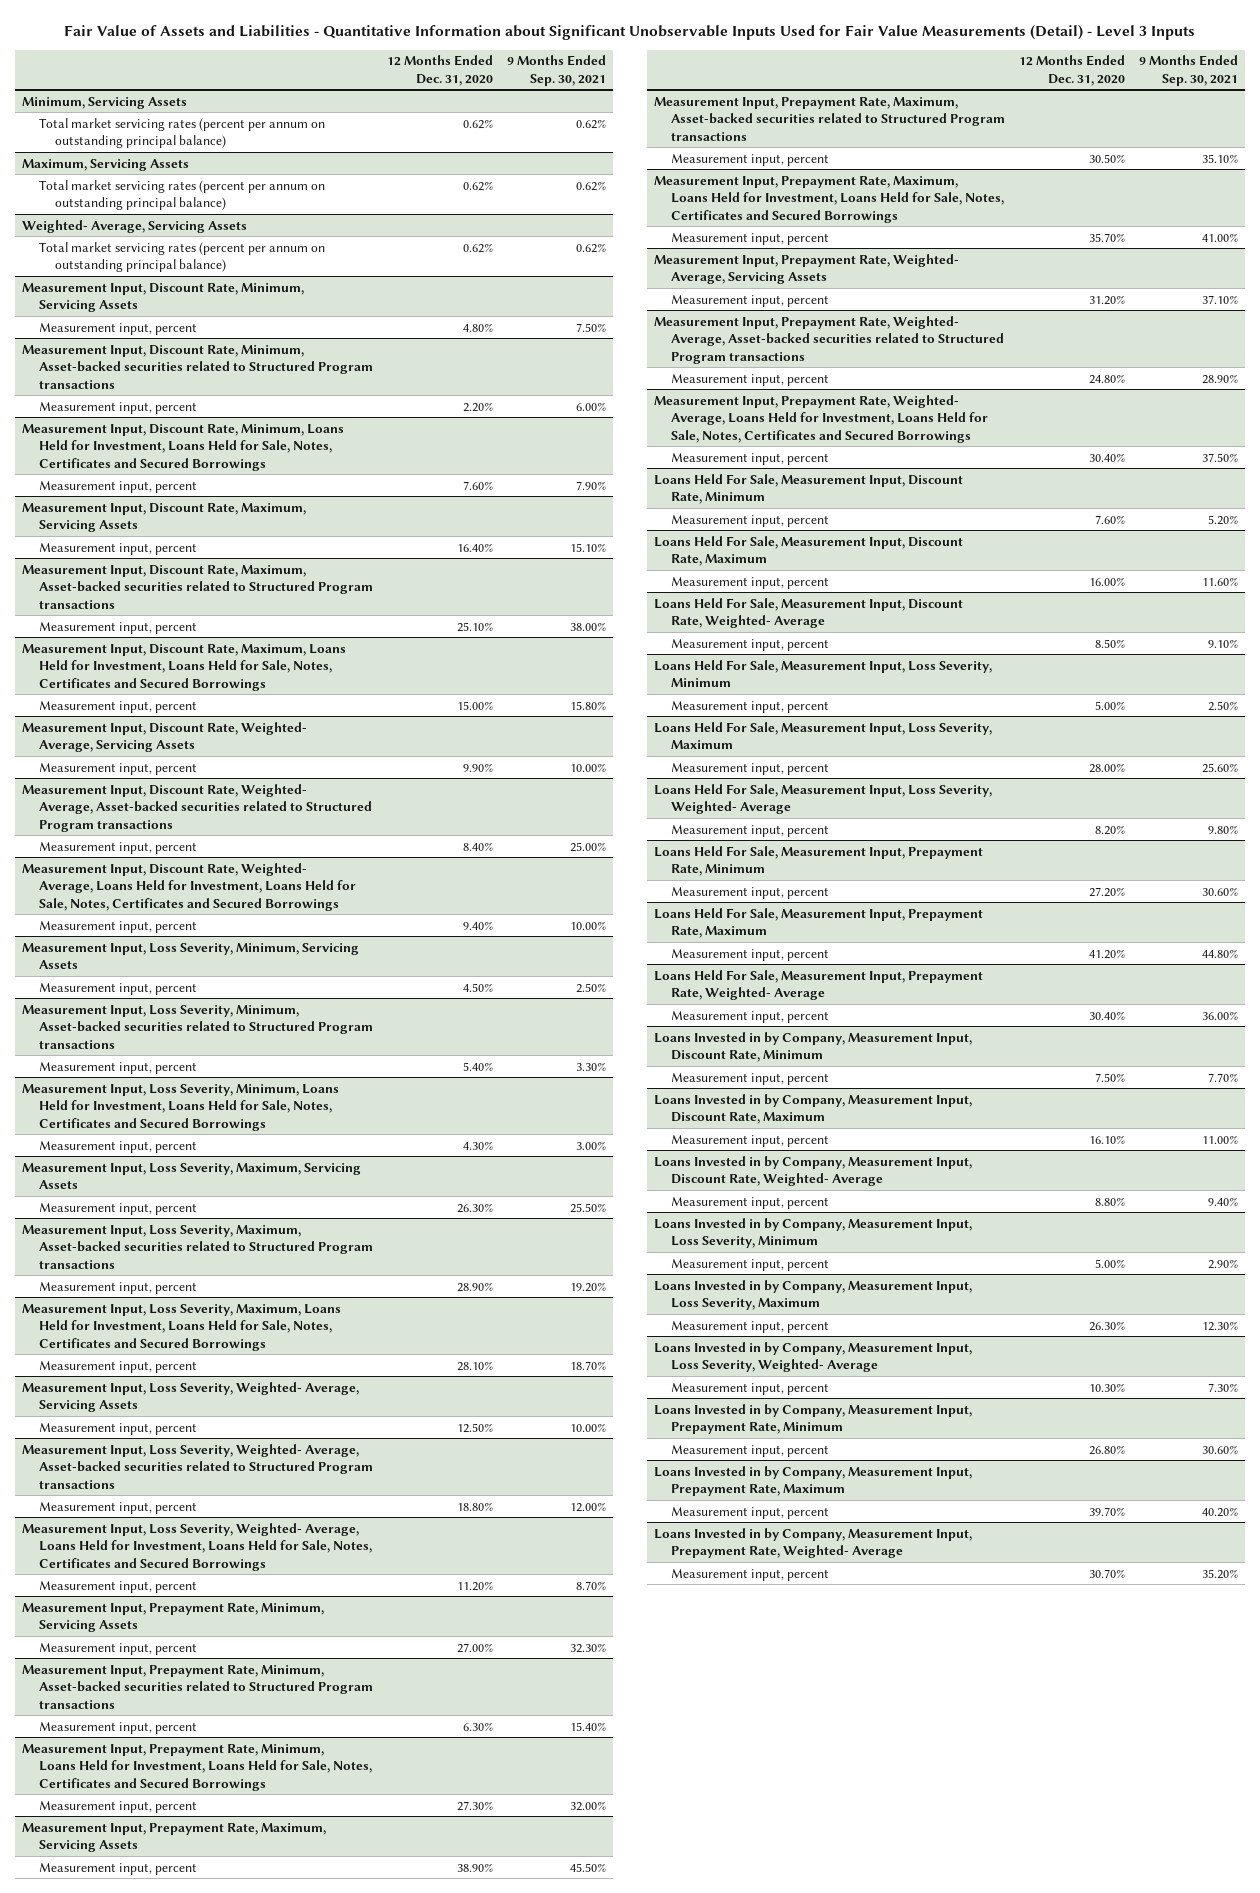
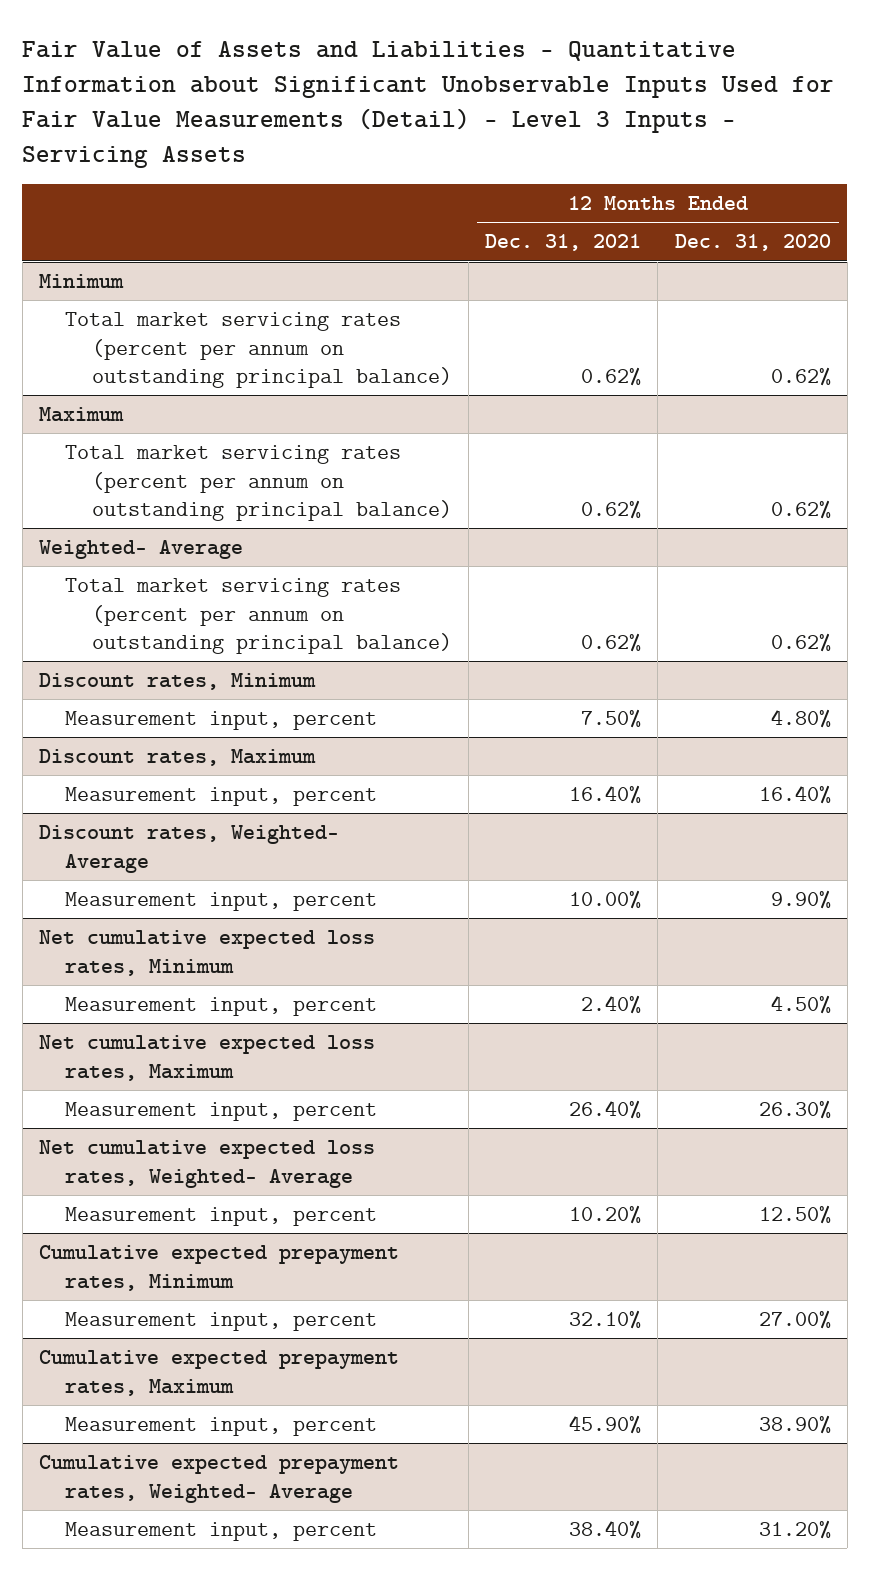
- Fair Value of Assets and Liabilities - Quantitative Information about Significant Unobservable Inputs Used for Fair Value Measurements (Detail) - Level 3 Inputs
+ Fair Value of Assets and Liabilities - Quantitative Information about Significant Unobservable Inputs Used for Fair Value Measurements (Detail) - Level 3 Inputs - Servicing Assets
- | 12 Months Ended Dec. 31, 2020 | 9 Months Ended Sep. 30, 2021
+ | 12 Months Ended Dec. 31, 2021 | 12 Months Ended Dec. 31, 2020
- Minimum, Servicing Assets
+ Minimum
- Maximum, Servicing Assets
+ Maximum
- Weighted- Average, Servicing Assets
+ Weighted- Average
- Measurement Input, Discount Rate, Minimum, Servicing Assets
+ Discount rates, Minimum
- Measurement Input, Discount Rate, Minimum, Asset-backed securities related to Structured Program transactions
- Measurement input, percent | 2.20% | 6.00%
- Measurement Input, Discount Rate, Minimum, Loans Held for Investment, Loans Held for Sale, Notes, Certificates and Secured Borrowings
- Measurement input, percent | 7.60% | 7.90%
- Measurement Input, Discount Rate, Maximum, Servicing Assets
+ Discount rates, Maximum
- Measurement Input, Discount Rate, Maximum, Asset-backed securities related to Structured Program transactions
- Measurement input, percent | 25.10% | 38.00%
- Measurement Input, Discount Rate, Maximum, Loans Held for Investment, Loans Held for Sale, Notes, Certificates and Secured Borrowings
- Measurement input, percent | 15.00% | 15.80%
- Measurement Input, Discount Rate, Weighted- Average, Servicing Assets
+ Discount rates, Weighted- Average
- Measurement Input, Discount Rate, Weighted- Average, Asset-backed securities related to Structured Program transactions
- Measurement input, percent | 8.40% | 25.00%
- Measurement Input, Discount Rate, Weighted- Average, Loans Held for Investment, Loans Held for Sale, Notes, Certificates and Secured Borrowings
- Measurement input, percent | 9.40% | 10.00%
- Measurement Input, Loss Severity, Minimum, Servicing Assets
+ Net cumulative expected loss rates, Minimum
- Measurement Input, Loss Severity, Minimum, Asset-backed securities related to Structured Program transactions
- Measurement input, percent | 5.40% | 3.30%
- Measurement Input, Loss Severity, Minimum, Loans Held for Investment, Loans Held for Sale, Notes, Certificates and Secured Borrowings
- Measurement input, percent | 4.30% | 3.00%
- Measurement Input, Loss Severity, Maximum, Servicing Assets
+ Net cumulative expected loss rates, Maximum
- Measurement Input, Loss Severity, Maximum, Asset-backed securities related to Structured Program transactions
- Measurement input, percent | 28.90% | 19.20%
- Measurement Input, Loss Severity, Maximum, Loans Held for Investment, Loans Held for Sale, Notes, Certificates and Secured Borrowings
- Measurement input, percent | 28.10% | 18.70%
- Measurement Input, Loss Severity, Weighted- Average, Servicing Assets
+ Net cumulative expected loss rates, Weighted- Average
- Measurement Input, Loss Severity, Weighted- Average, Asset-backed securities related to Structured Program transactions
- Measurement input, percent | 18.80% | 12.00%
- Measurement Input, Loss Severity, Weighted- Average, Loans Held for Investment, Loans Held for Sale, Notes, Certificates and Secured Borrowings
- Measurement input, percent | 11.20% | 8.70%
- Measurement Input, Prepayment Rate, Minimum, Servicing Assets
+ Cumulative expected prepayment rates, Minimum
- Measurement Input, Prepayment Rate, Minimum, Asset-backed securities related to Structured Program transactions
- Measurement input, percent | 6.30% | 15.40%
- Measurement Input, Prepayment Rate, Minimum, Loans Held for Investment, Loans Held for Sale, Notes, Certificates and Secured Borrowings
- Measurement input, percent | 27.30% | 32.00%
- Measurement Input, Prepayment Rate, Maximum, Servicing Assets
+ Cumulative expected prepayment rates, Maximum
- Measurement Input, Prepayment Rate, Maximum, Asset-backed securities related to Structured Program transactions
- Measurement input, percent | 30.50% | 35.10%
- Measurement Input, Prepayment Rate, Maximum, Loans Held for Investment, Loans Held for Sale, Notes, Certificates and Secured Borrowings
- Measurement input, percent | 35.70% | 41.00%
- Measurement Input, Prepayment Rate, Weighted- Average, Servicing Assets
+ Cumulative expected prepayment rates, Weighted- Average
- Measurement Input, Prepayment Rate, Weighted- Average, Asset-backed securities related to Structured Program transactions
- Measurement input, percent | 24.80% | 28.90%
- Measurement Input, Prepayment Rate, Weighted- Average, Loans Held for Investment, Loans Held for Sale, Notes, Certificates and Secured Borrowings
- Measurement input, percent | 30.40% | 37.50%
- Loans Held For Sale, Measurement Input, Discount Rate, Minimum
- Measurement input, percent | 7.60% | 5.20%
- Loans Held For Sale, Measurement Input, Discount Rate, Maximum
- Measurement input, percent | 16.00% | 11.60%
- Loans Held For Sale, Measurement Input, Discount Rate, Weighted- Average
- Measurement input, percent | 8.50% | 9.10%
- Loans Held For Sale, Measurement Input, Loss Severity, Minimum
- Measurement input, percent | 5.00% | 2.50%
- Loans Held For Sale, Measurement Input, Loss Severity, Maximum
- Measurement input, percent | 28.00% | 25.60%
- Loans Held For Sale, Measurement Input, Loss Severity, Weighted- Average
- Measurement input, percent | 8.20% | 9.80%
- Loans Held For Sale, Measurement Input, Prepayment Rate, Minimum
- Measurement input, percent | 27.20% | 30.60%
- Loans Held For Sale, Measurement Input, Prepayment Rate, Maximum
- Measurement input, percent | 41.20% | 44.80%
- Loans Held For Sale, Measurement Input, Prepayment Rate, Weighted- Average
- Measurement input, percent | 30.40% | 36.00%
- Loans Invested in by Company, Measurement Input, Discount Rate, Minimum
- Measurement input, percent | 7.50% | 7.70%
- Loans Invested in by Company, Measurement Input, Discount Rate, Maximum
- Measurement input, percent | 16.10% | 11.00%
- Loans Invested in by Company, Measurement Input, Discount Rate, Weighted- Average
- Measurement input, percent | 8.80% | 9.40%
- Loans Invested in by Company, Measurement Input, Loss Severity, Minimum
- Measurement input, percent | 5.00% | 2.90%
- Loans Invested in by Company, Measurement Input, Loss Severity, Maximum
- Measurement input, percent | 26.30% | 12.30%
- Loans Invested in by Company, Measurement Input, Loss Severity, Weighted- Average
- Measurement input, percent | 10.30% | 7.30%
- Loans Invested in by Company, Measurement Input, Prepayment Rate, Minimum
- Measurement input, percent | 26.80% | 30.60%
- Loans Invested in by Company, Measurement Input, Prepayment Rate, Maximum
- Measurement input, percent | 39.70% | 40.20%
- Loans Invested in by Company, Measurement Input, Prepayment Rate, Weighted- Average
- Measurement input, percent | 30.70% | 35.20%

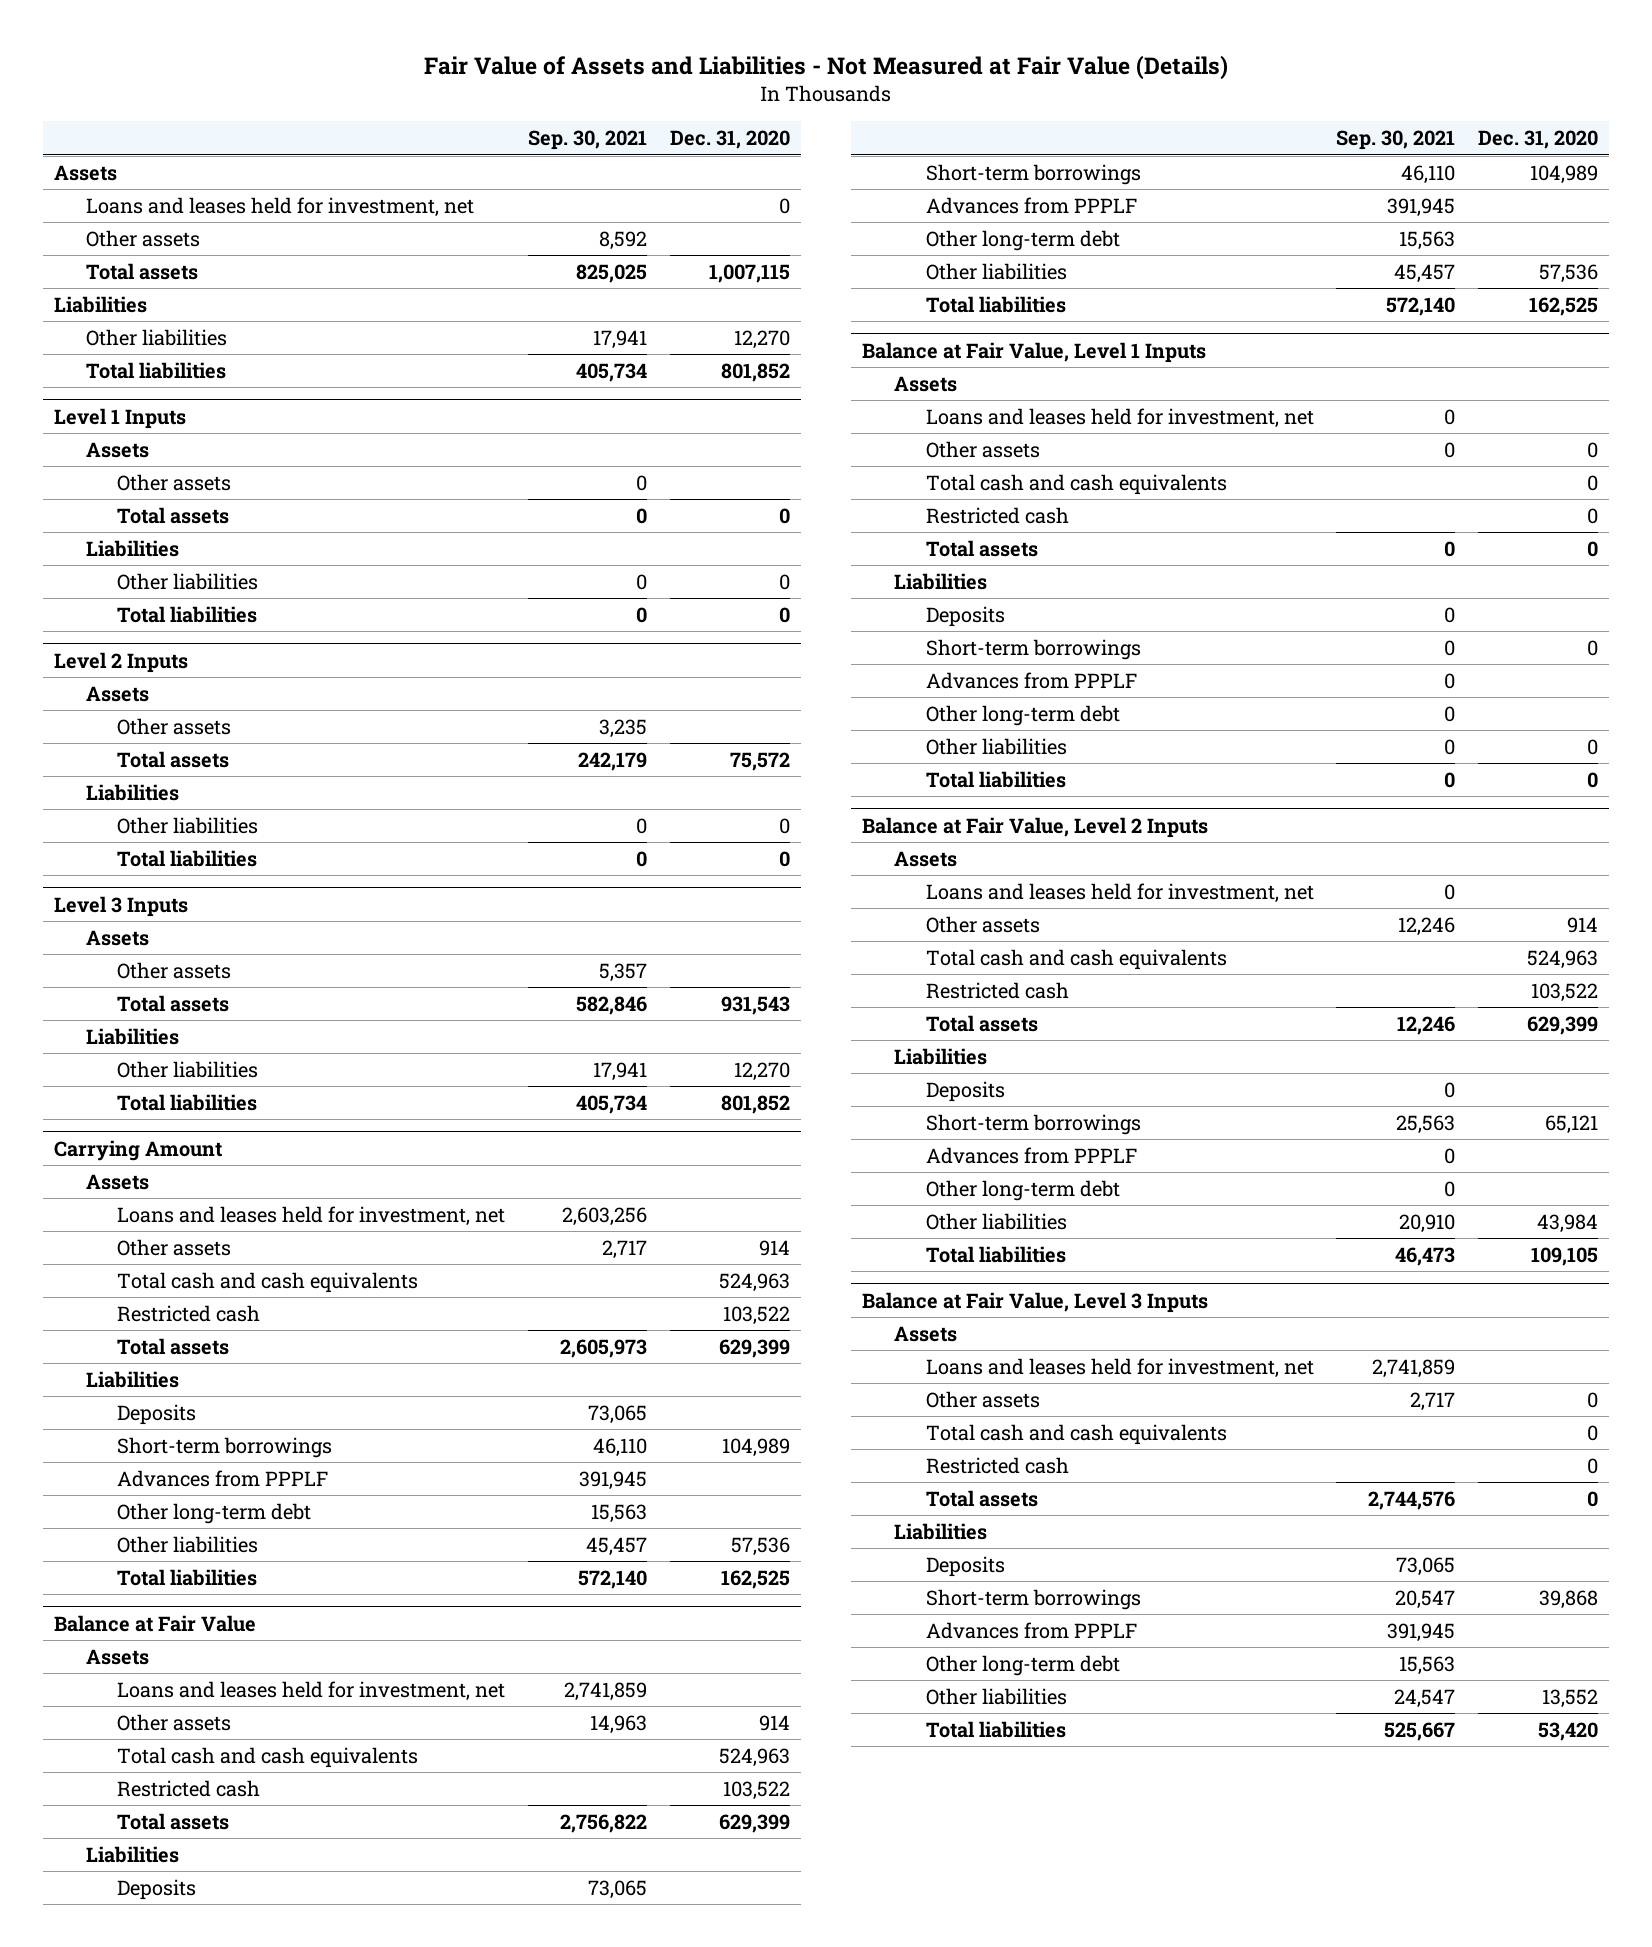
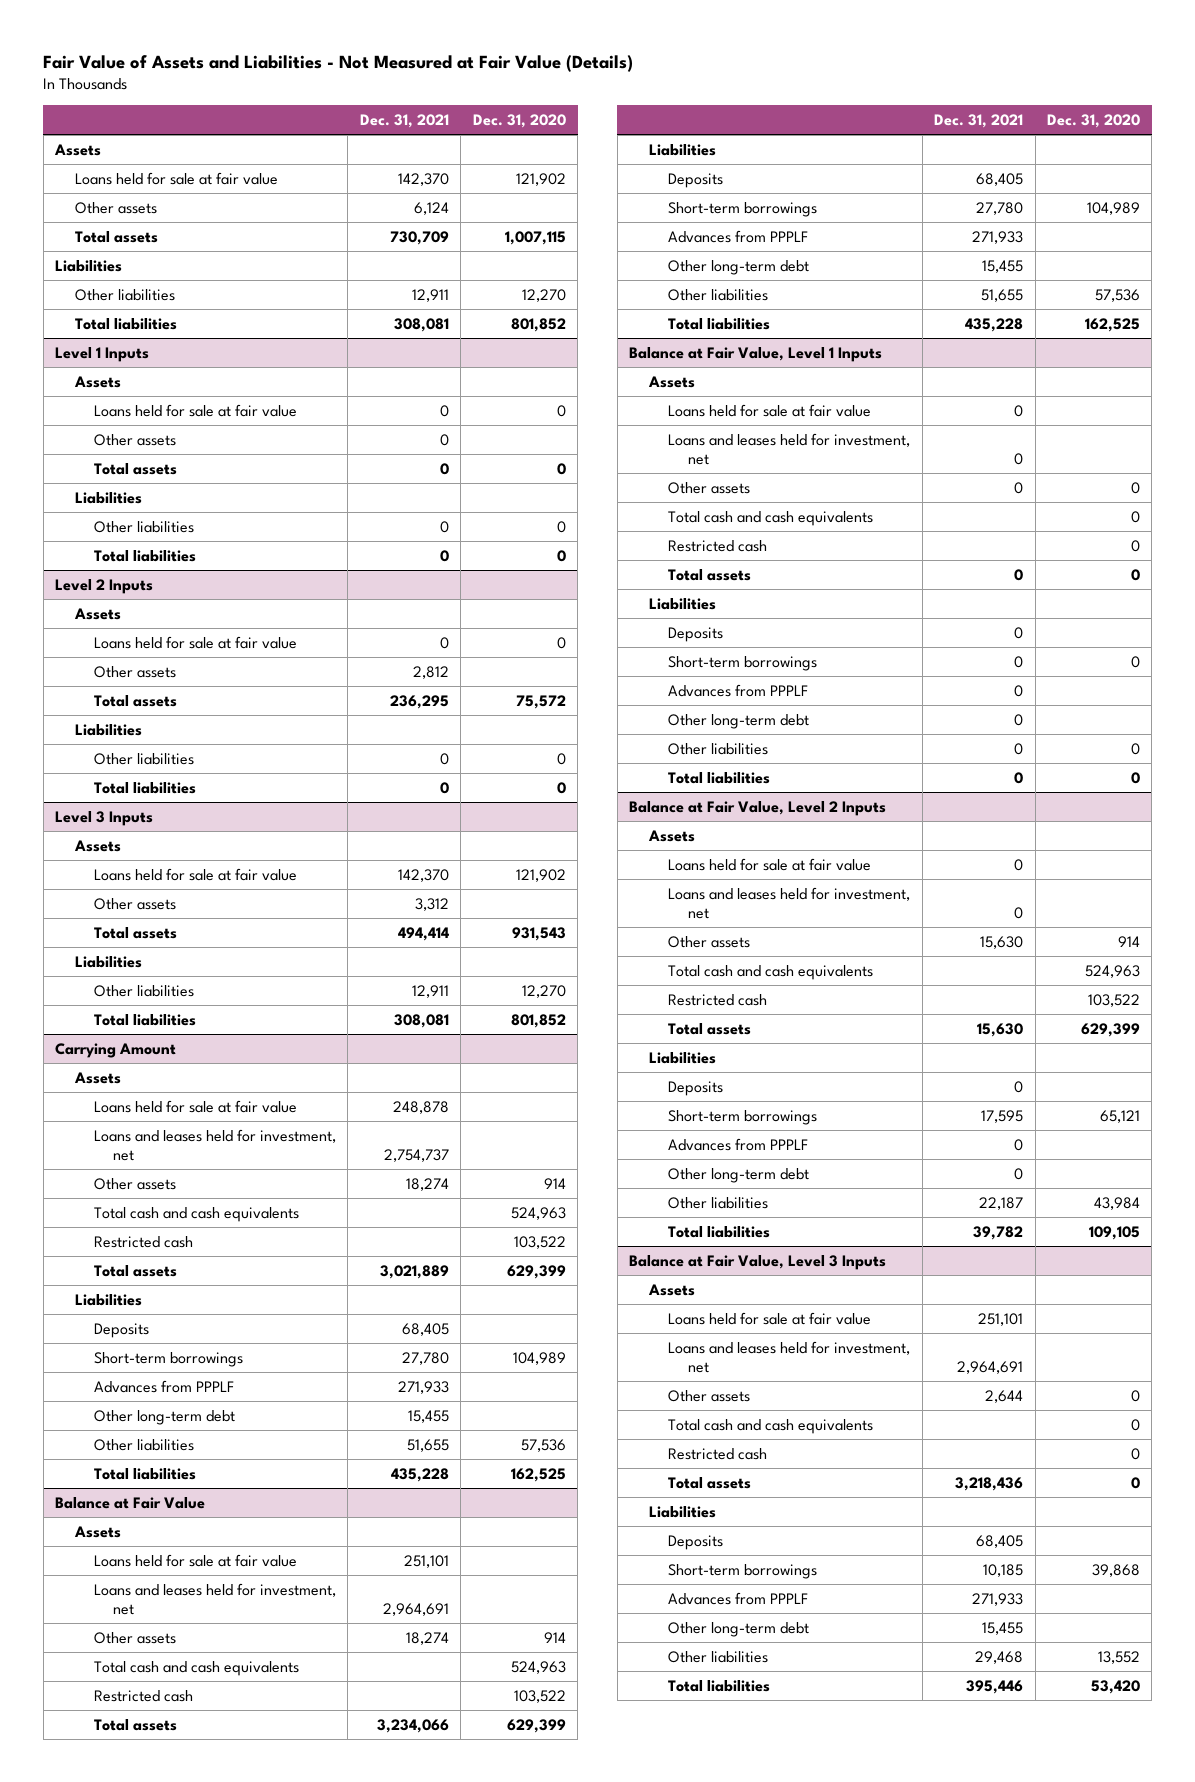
- | Sep. 30, 2021 | Dec. 31, 2020
+ | Dec. 31, 2021 | Dec. 31, 2020
- Loans and leases held for investment, net | | 0
+ Loans held for sale at fair value | 142,370 | 121,902
@ Level 1 Inputs
+ Loans held for sale at fair value | 0 | 0
@ Level 2 Inputs
+ Loans held for sale at fair value | 0 | 0
@ Level 3 Inputs
+ Loans held for sale at fair value | 142,370 | 121,902
@ Carrying Amount
+ Loans held for sale at fair value | 248,878 |
@ Balance at Fair Value
+ Loans held for sale at fair value | 251,101 |
@ Balance at Fair Value, Level 1 Inputs
+ Loans held for sale at fair value | 0 |
@ Balance at Fair Value, Level 2 Inputs
+ Loans held for sale at fair value | 0 |
@ Balance at Fair Value, Level 3 Inputs
+ Loans held for sale at fair value | 251,101 |

